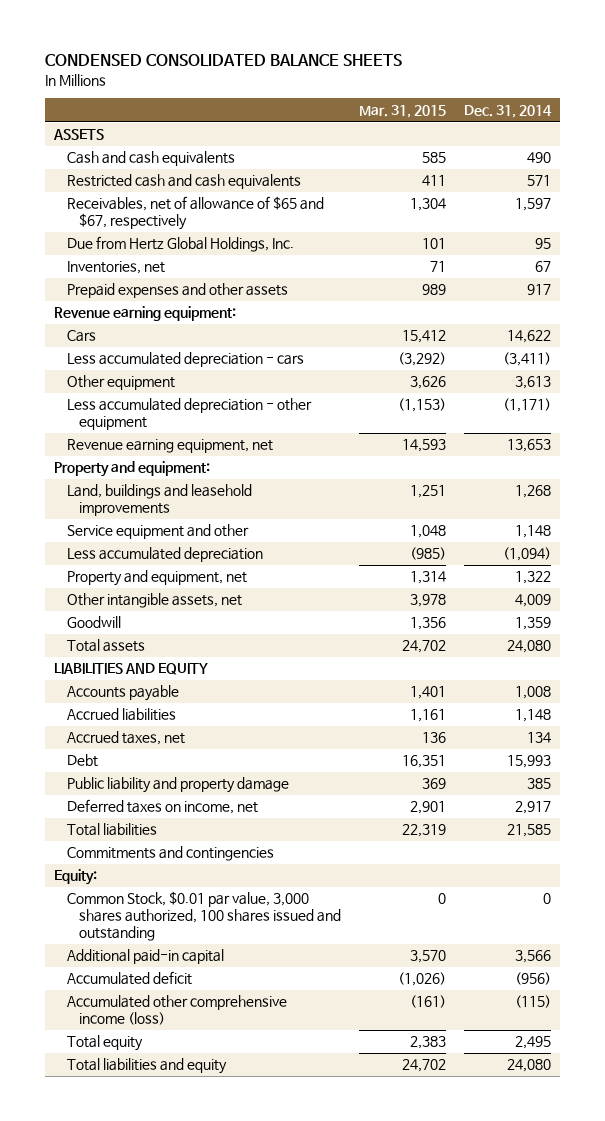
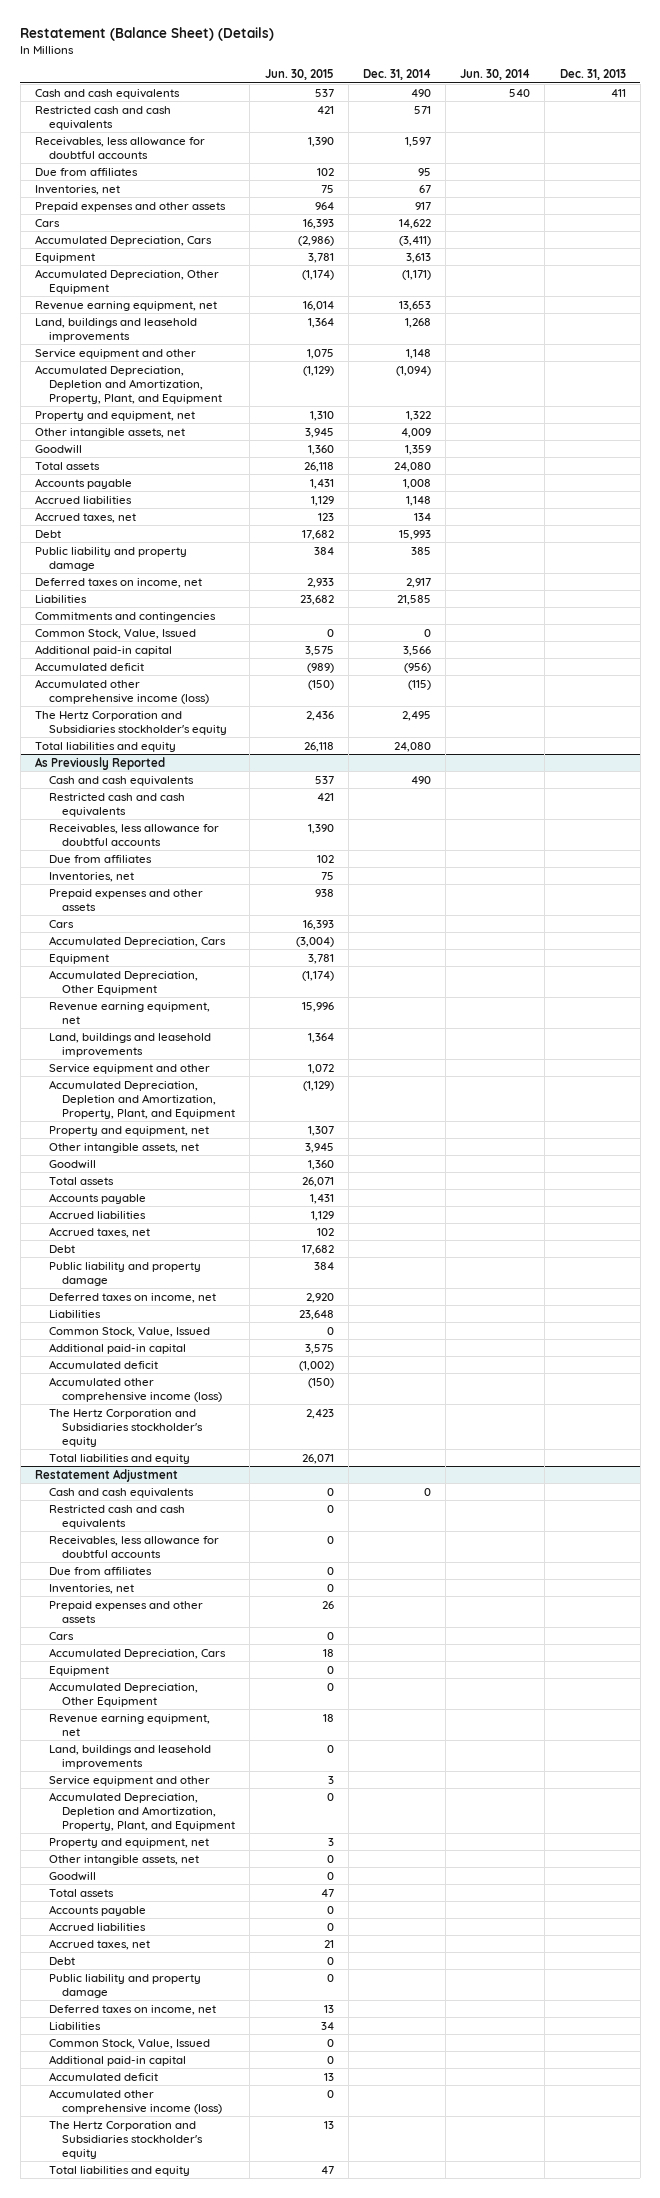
- CONDENSED CONSOLIDATED BALANCE SHEETS
+ Restatement (Balance Sheet) (Details)
- | Mar. 31, 2015 | Dec. 31, 2014
+ | Jun. 30, 2015 | Dec. 31, 2014 | Jun. 30, 2014 | Dec. 31, 2013
- ASSETS
- Receivables, net of allowance of $65 and $67, respectively | 1,304 | 1,597
- Due from Hertz Global Holdings, Inc. | 101 | 95
+ Receivables, less allowance for doubtful accounts | 1,390 | 1,597 | |
+ Due from affiliates | 102 | 95 | |
- Revenue earning equipment:
- Less accumulated depreciation - cars | (3,292) | (3,411)
- Other equipment | 3,626 | 3,613
- Less accumulated depreciation - other equipment | (1,153) | (1,171)
+ Accumulated Depreciation, Cars | (2,986) | (3,411) | |
+ Equipment | 3,781 | 3,613 | |
+ Accumulated Depreciation, Other Equipment | (1,174) | (1,171) | |
- Property and equipment:
- Less accumulated depreciation | (985) | (1,094)
+ Accumulated Depreciation, Depletion and Amortization, Property, Plant, and Equipment | (1,129) | (1,094) | |
- LIABILITIES AND EQUITY
- Total liabilities | 22,319 | 21,585
+ Liabilities | 23,682 | 21,585 | |
- Equity:
- Common Stock, $0.01 par value, 3,000 shares authorized, 100 shares issued and outstanding | 0 | 0
+ Common Stock, Value, Issued | 0 | 0 | |
- Total equity | 2,383 | 2,495
+ The Hertz Corporation and Subsidiaries stockholder's equity | 2,436 | 2,495 | |
+ As Previously Reported
+ Cash and cash equivalents | 537 | 490 | |
+ Restricted cash and cash equivalents | 421 | | |
+ Receivables, less allowance for doubtful accounts | 1,390 | | |
+ Due from affiliates | 102 | | |
+ Inventories, net | 75 | | |
+ Prepaid expenses and other assets | 938 | | |
+ Cars | 16,393 | | |
+ Accumulated Depreciation, Cars | (3,004) | | |
+ Equipment | 3,781 | | |
+ Accumulated Depreciation, Other Equipment | (1,174) | | |
+ Revenue earning equipment, net | 15,996 | | |
+ Land, buildings and leasehold improvements | 1,364 | | |
+ Service equipment and other | 1,072 | | |
+ Accumulated Depreciation, Depletion and Amortization, Property, Plant, and Equipment | (1,129) | | |
+ Property and equipment, net | 1,307 | | |
+ Other intangible assets, net | 3,945 | | |
+ Goodwill | 1,360 | | |
+ Total assets | 26,071 | | |
+ Accounts payable | 1,431 | | |
+ Accrued liabilities | 1,129 | | |
+ Accrued taxes, net | 102 | | |
+ Debt | 17,682 | | |
+ Public liability and property damage | 384 | | |
+ Deferred taxes on income, net | 2,920 | | |
+ Liabilities | 23,648 | | |
+ Common Stock, Value, Issued | 0 | | |
+ Additional paid-in capital | 3,575 | | |
+ Accumulated deficit | (1,002) | | |
+ Accumulated other comprehensive income (loss) | (150) | | |
+ The Hertz Corporation and Subsidiaries stockholder's equity | 2,423 | | |
+ Total liabilities and equity | 26,071 | | |
+ Restatement Adjustment
+ Cash and cash equivalents | 0 | 0 | |
+ Restricted cash and cash equivalents | 0 | | |
+ Receivables, less allowance for doubtful accounts | 0 | | |
+ Due from affiliates | 0 | | |
+ Inventories, net | 0 | | |
+ Prepaid expenses and other assets | 26 | | |
+ Cars | 0 | | |
+ Accumulated Depreciation, Cars | 18 | | |
+ Equipment | 0 | | |
+ Accumulated Depreciation, Other Equipment | 0 | | |
+ Revenue earning equipment, net | 18 | | |
+ Land, buildings and leasehold improvements | 0 | | |
+ Service equipment and other | 3 | | |
+ Accumulated Depreciation, Depletion and Amortization, Property, Plant, and Equipment | 0 | | |
+ Property and equipment, net | 3 | | |
+ Other intangible assets, net | 0 | | |
+ Goodwill | 0 | | |
+ Total assets | 47 | | |
+ Accounts payable | 0 | | |
+ Accrued liabilities | 0 | | |
+ Accrued taxes, net | 21 | | |
+ Debt | 0 | | |
+ Public liability and property damage | 0 | | |
+ Deferred taxes on income, net | 13 | | |
+ Liabilities | 34 | | |
+ Common Stock, Value, Issued | 0 | | |
+ Additional paid-in capital | 0 | | |
+ Accumulated deficit | 13 | | |
+ Accumulated other comprehensive income (loss) | 0 | | |
+ The Hertz Corporation and Subsidiaries stockholder's equity | 13 | | |
+ Total liabilities and equity | 47 | | |

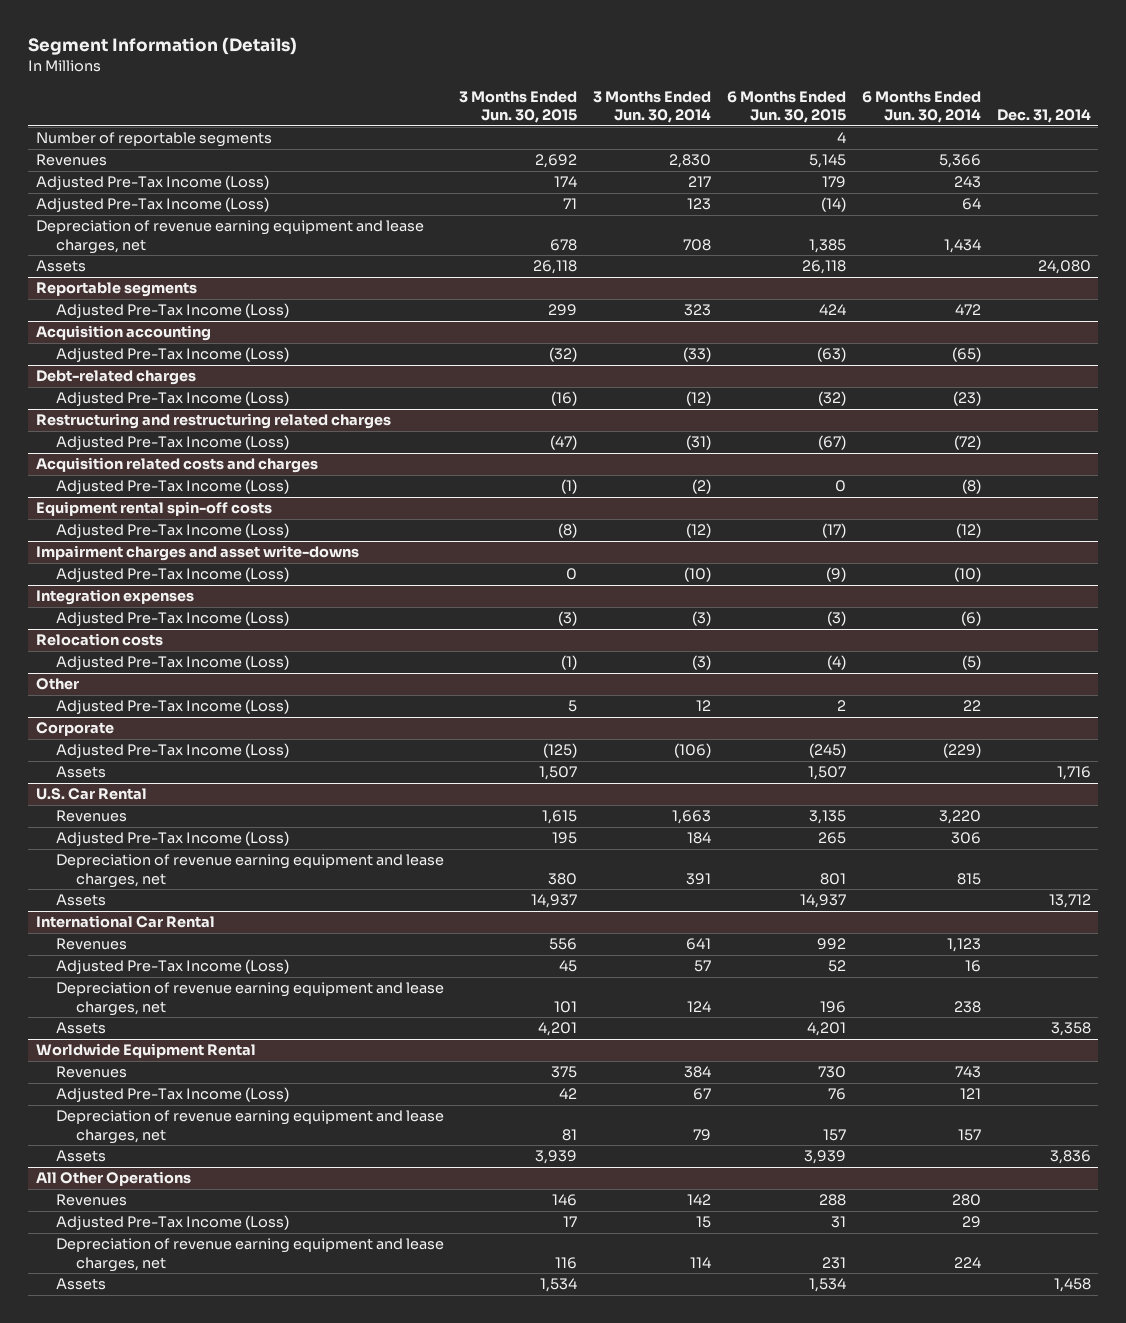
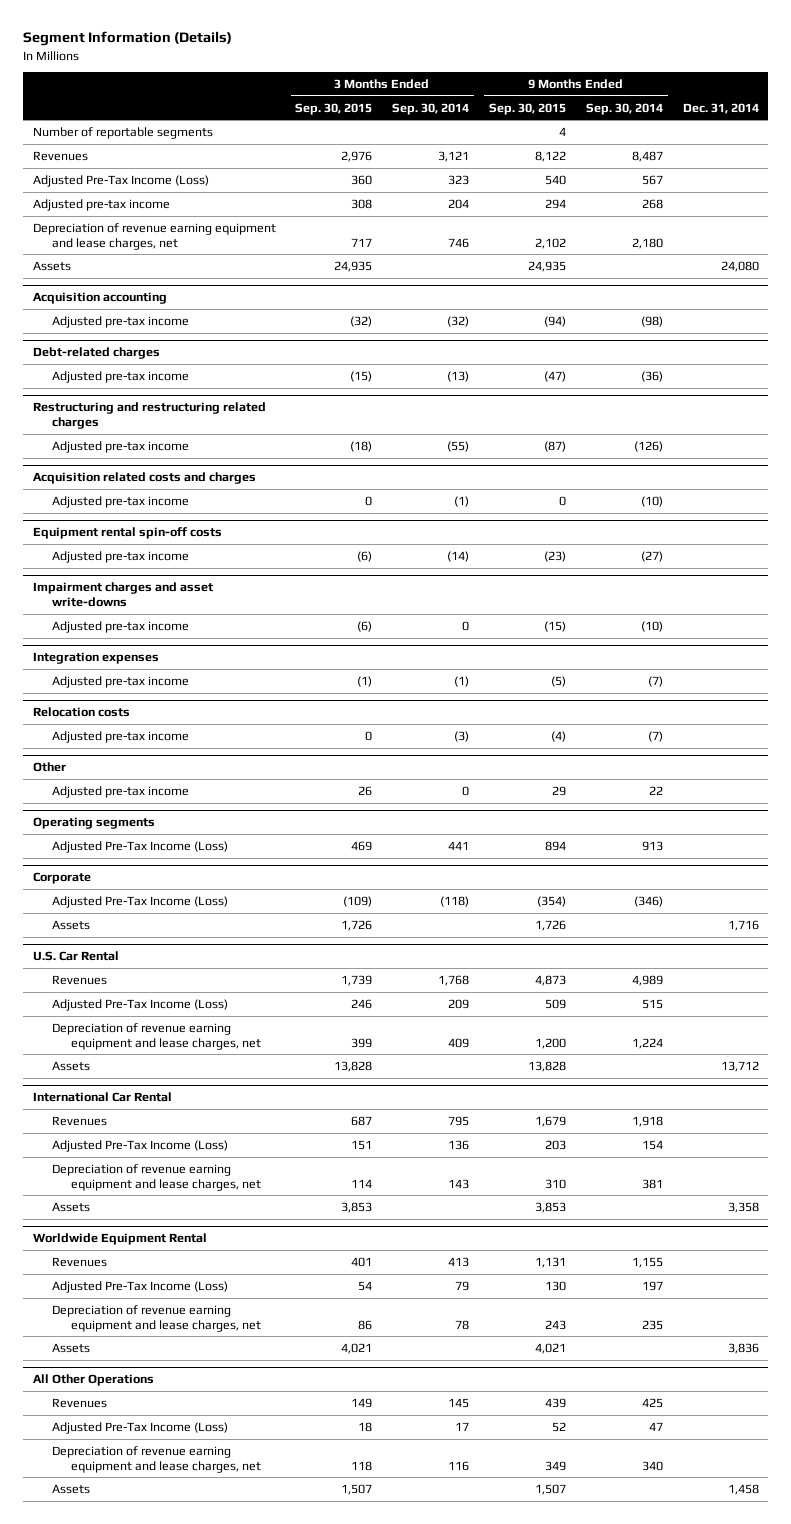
- | 3 Months Ended Jun. 30, 2015 | 3 Months Ended Jun. 30, 2014 | 6 Months Ended Jun. 30, 2015 | 6 Months Ended Jun. 30, 2014 | Dec. 31, 2014
+ | 3 Months Ended Sep. 30, 2015 | 3 Months Ended Sep. 30, 2014 | 9 Months Ended Sep. 30, 2015 | 9 Months Ended Sep. 30, 2014 | Dec. 31, 2014
- Adjusted Pre-Tax Income (Loss) | 71 | 123 | (14) | 64 |
+ Adjusted pre-tax income | 308 | 204 | 294 | 268 |
- Reportable segments
- Adjusted Pre-Tax Income (Loss) | 299 | 323 | 424 | 472 |
@ Acquisition accounting
- Adjusted Pre-Tax Income (Loss) | (32) | (33) | (63) | (65) |
+ Adjusted pre-tax income | (32) | (32) | (94) | (98) |
@ Debt-related charges
- Adjusted Pre-Tax Income (Loss) | (16) | (12) | (32) | (23) |
+ Adjusted pre-tax income | (15) | (13) | (47) | (36) |
@ Restructuring and restructuring related charges
- Adjusted Pre-Tax Income (Loss) | (47) | (31) | (67) | (72) |
+ Adjusted pre-tax income | (18) | (55) | (87) | (126) |
@ Acquisition related costs and charges
- Adjusted Pre-Tax Income (Loss) | (1) | (2) | 0 | (8) |
+ Adjusted pre-tax income | 0 | (1) | 0 | (10) |
@ Equipment rental spin-off costs
- Adjusted Pre-Tax Income (Loss) | (8) | (12) | (17) | (12) |
+ Adjusted pre-tax income | (6) | (14) | (23) | (27) |
@ Impairment charges and asset write-downs
- Adjusted Pre-Tax Income (Loss) | 0 | (10) | (9) | (10) |
+ Adjusted pre-tax income | (6) | 0 | (15) | (10) |
@ Integration expenses
- Adjusted Pre-Tax Income (Loss) | (3) | (3) | (3) | (6) |
+ Adjusted pre-tax income | (1) | (1) | (5) | (7) |
@ Relocation costs
- Adjusted Pre-Tax Income (Loss) | (1) | (3) | (4) | (5) |
+ Adjusted pre-tax income | 0 | (3) | (4) | (7) |
@ Other
- Adjusted Pre-Tax Income (Loss) | 5 | 12 | 2 | 22 |
+ Adjusted pre-tax income | 26 | 0 | 29 | 22 |
+ Operating segments
+ Adjusted Pre-Tax Income (Loss) | 469 | 441 | 894 | 913 |

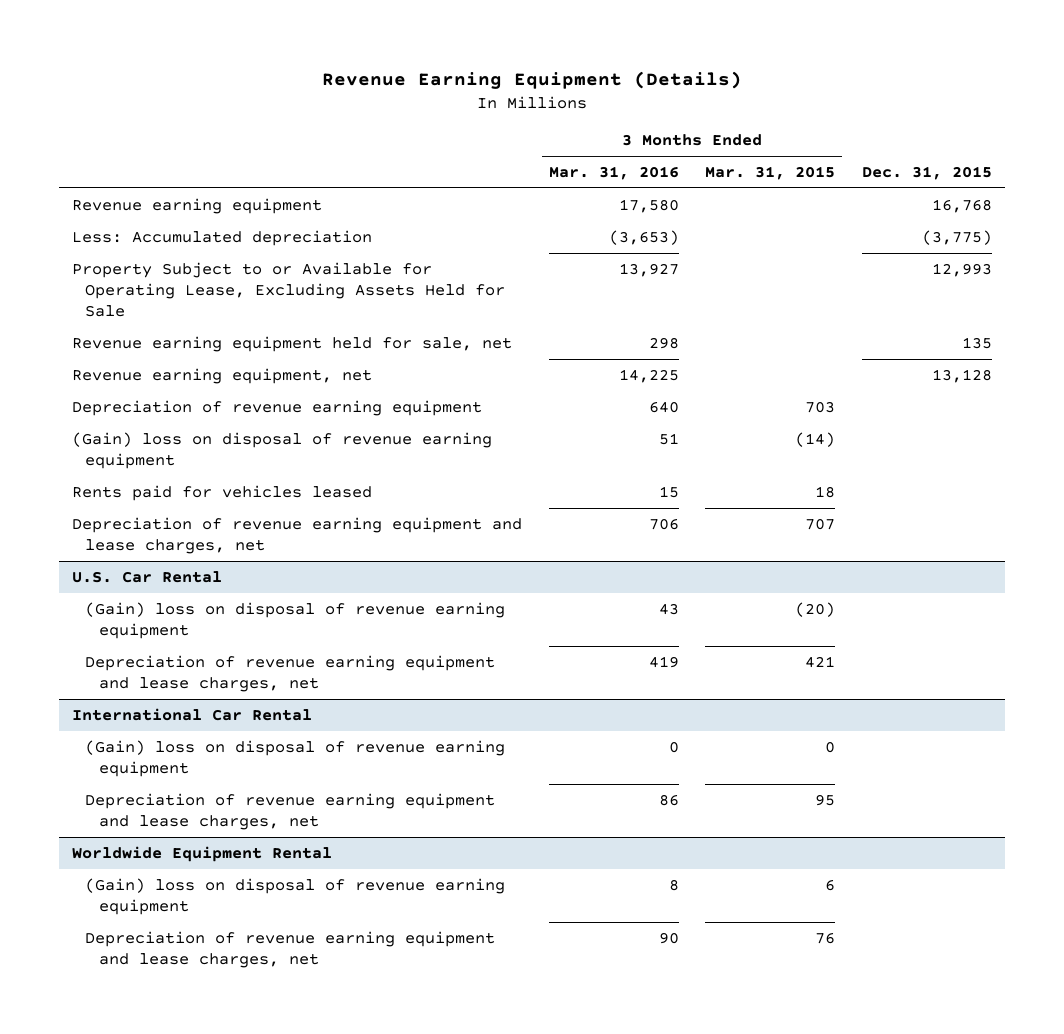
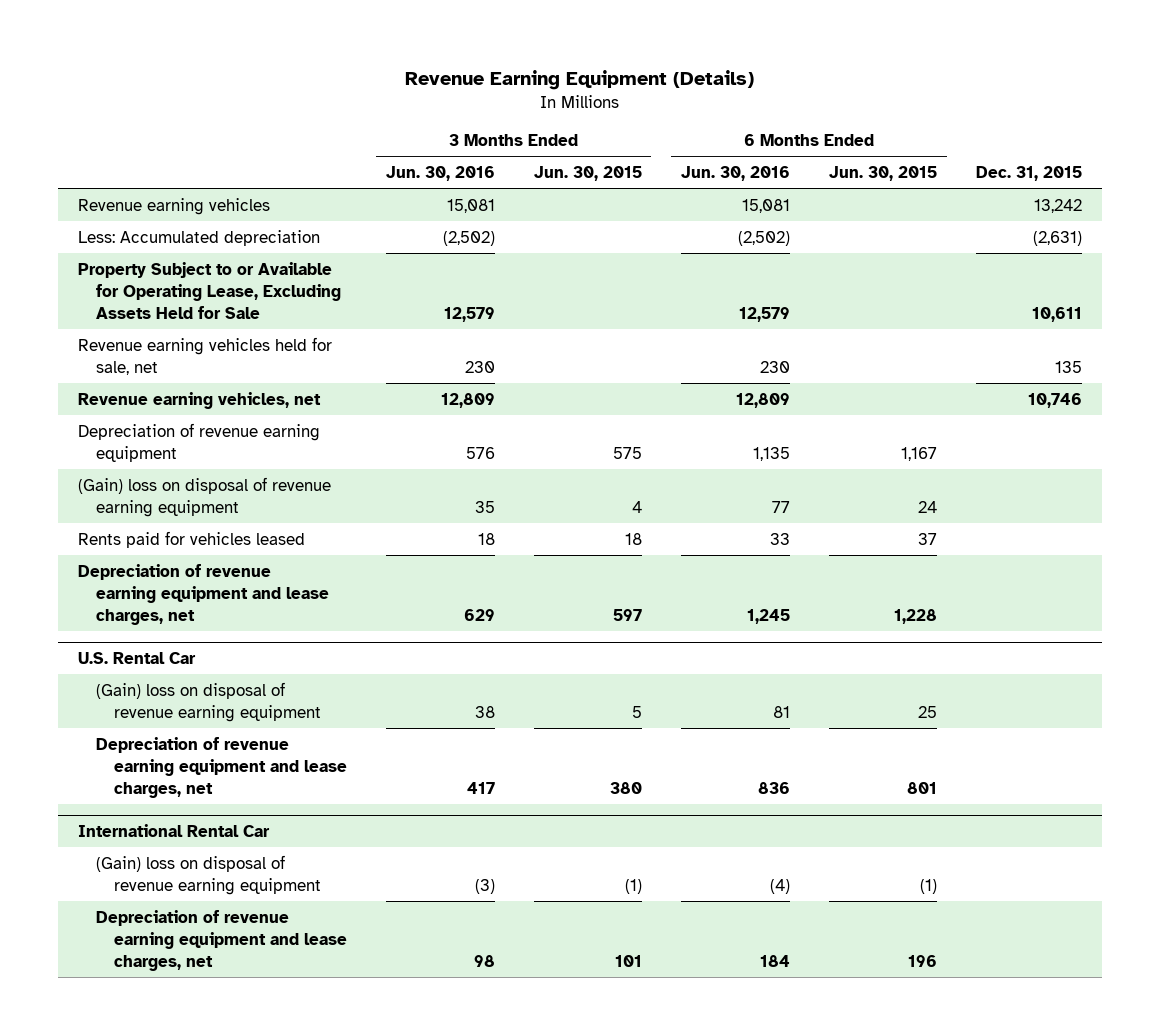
- | 3 Months Ended Mar. 31, 2016 | 3 Months Ended Mar. 31, 2015 | Dec. 31, 2015
+ | 3 Months Ended Jun. 30, 2016 | 3 Months Ended Jun. 30, 2015 | 6 Months Ended Jun. 30, 2016 | 6 Months Ended Jun. 30, 2015 | Dec. 31, 2015
- Revenue earning equipment | 17,580 | | 16,768
- Less: Accumulated depreciation | (3,653) | | (3,775)
- Property Subject to or Available for Operating Lease, Excluding Assets Held for Sale | 13,927 | | 12,993
- Revenue earning equipment held for sale, net | 298 | | 135
- Revenue earning equipment, net | 14,225 | | 13,128
+ Revenue earning vehicles | 15,081 | | 15,081 | | 13,242
+ Less: Accumulated depreciation | (2,502) | | (2,502) | | (2,631)
+ Property Subject to or Available for Operating Lease, Excluding Assets Held for Sale | 12,579 | | 12,579 | | 10,611
+ Revenue earning vehicles held for sale, net | 230 | | 230 | | 135
+ Revenue earning vehicles, net | 12,809 | | 12,809 | | 10,746
- U.S. Car Rental
+ U.S. Rental Car
- International Car Rental
+ International Rental Car
- Worldwide Equipment Rental
- (Gain) loss on disposal of revenue earning equipment | 8 | 6 |
- Depreciation of revenue earning equipment and lease charges, net | 90 | 76 |

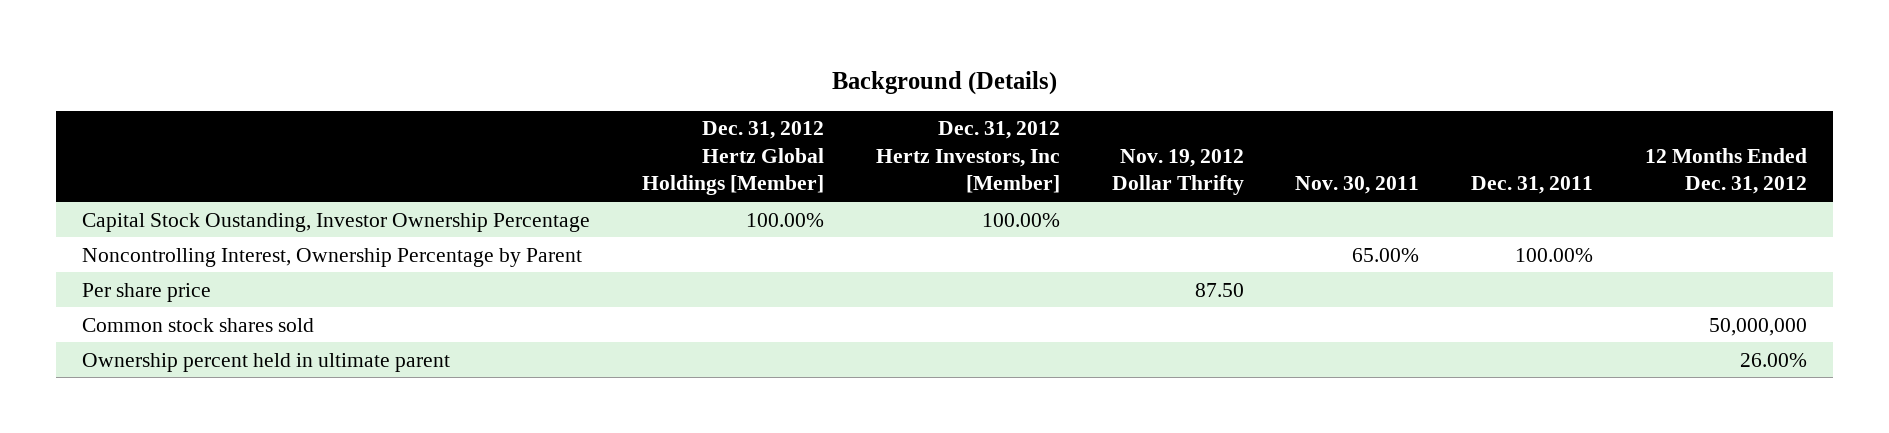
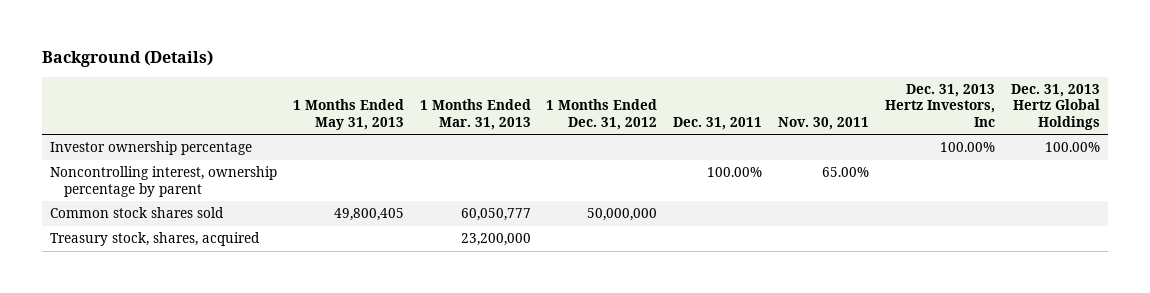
- | Dec. 31, 2012 Hertz Global Holdings [Member] | Dec. 31, 2012 Hertz Investors, Inc [Member] | Nov. 19, 2012 Dollar Thrifty | Nov. 30, 2011 | Dec. 31, 2011 | 12 Months Ended Dec. 31, 2012
+ | 1 Months Ended May 31, 2013 | 1 Months Ended Mar. 31, 2013 | 1 Months Ended Dec. 31, 2012 | Dec. 31, 2011 | Nov. 30, 2011 | Dec. 31, 2013 Hertz Investors, Inc | Dec. 31, 2013 Hertz Global Holdings
- Capital Stock Oustanding, Investor Ownership Percentage | 100.00% | 100.00% | | | |
- Noncontrolling Interest, Ownership Percentage by Parent | | | | 65.00% | 100.00% |
- Per share price | | | 87.50 | | |
+ Investor ownership percentage | | | | | | 100.00% | 100.00%
+ Noncontrolling interest, ownership percentage by parent | | | | 100.00% | 65.00% | |
- Ownership percent held in ultimate parent | | | | | | 26.00%
+ Treasury stock, shares, acquired | | 23,200,000 | | | | |

